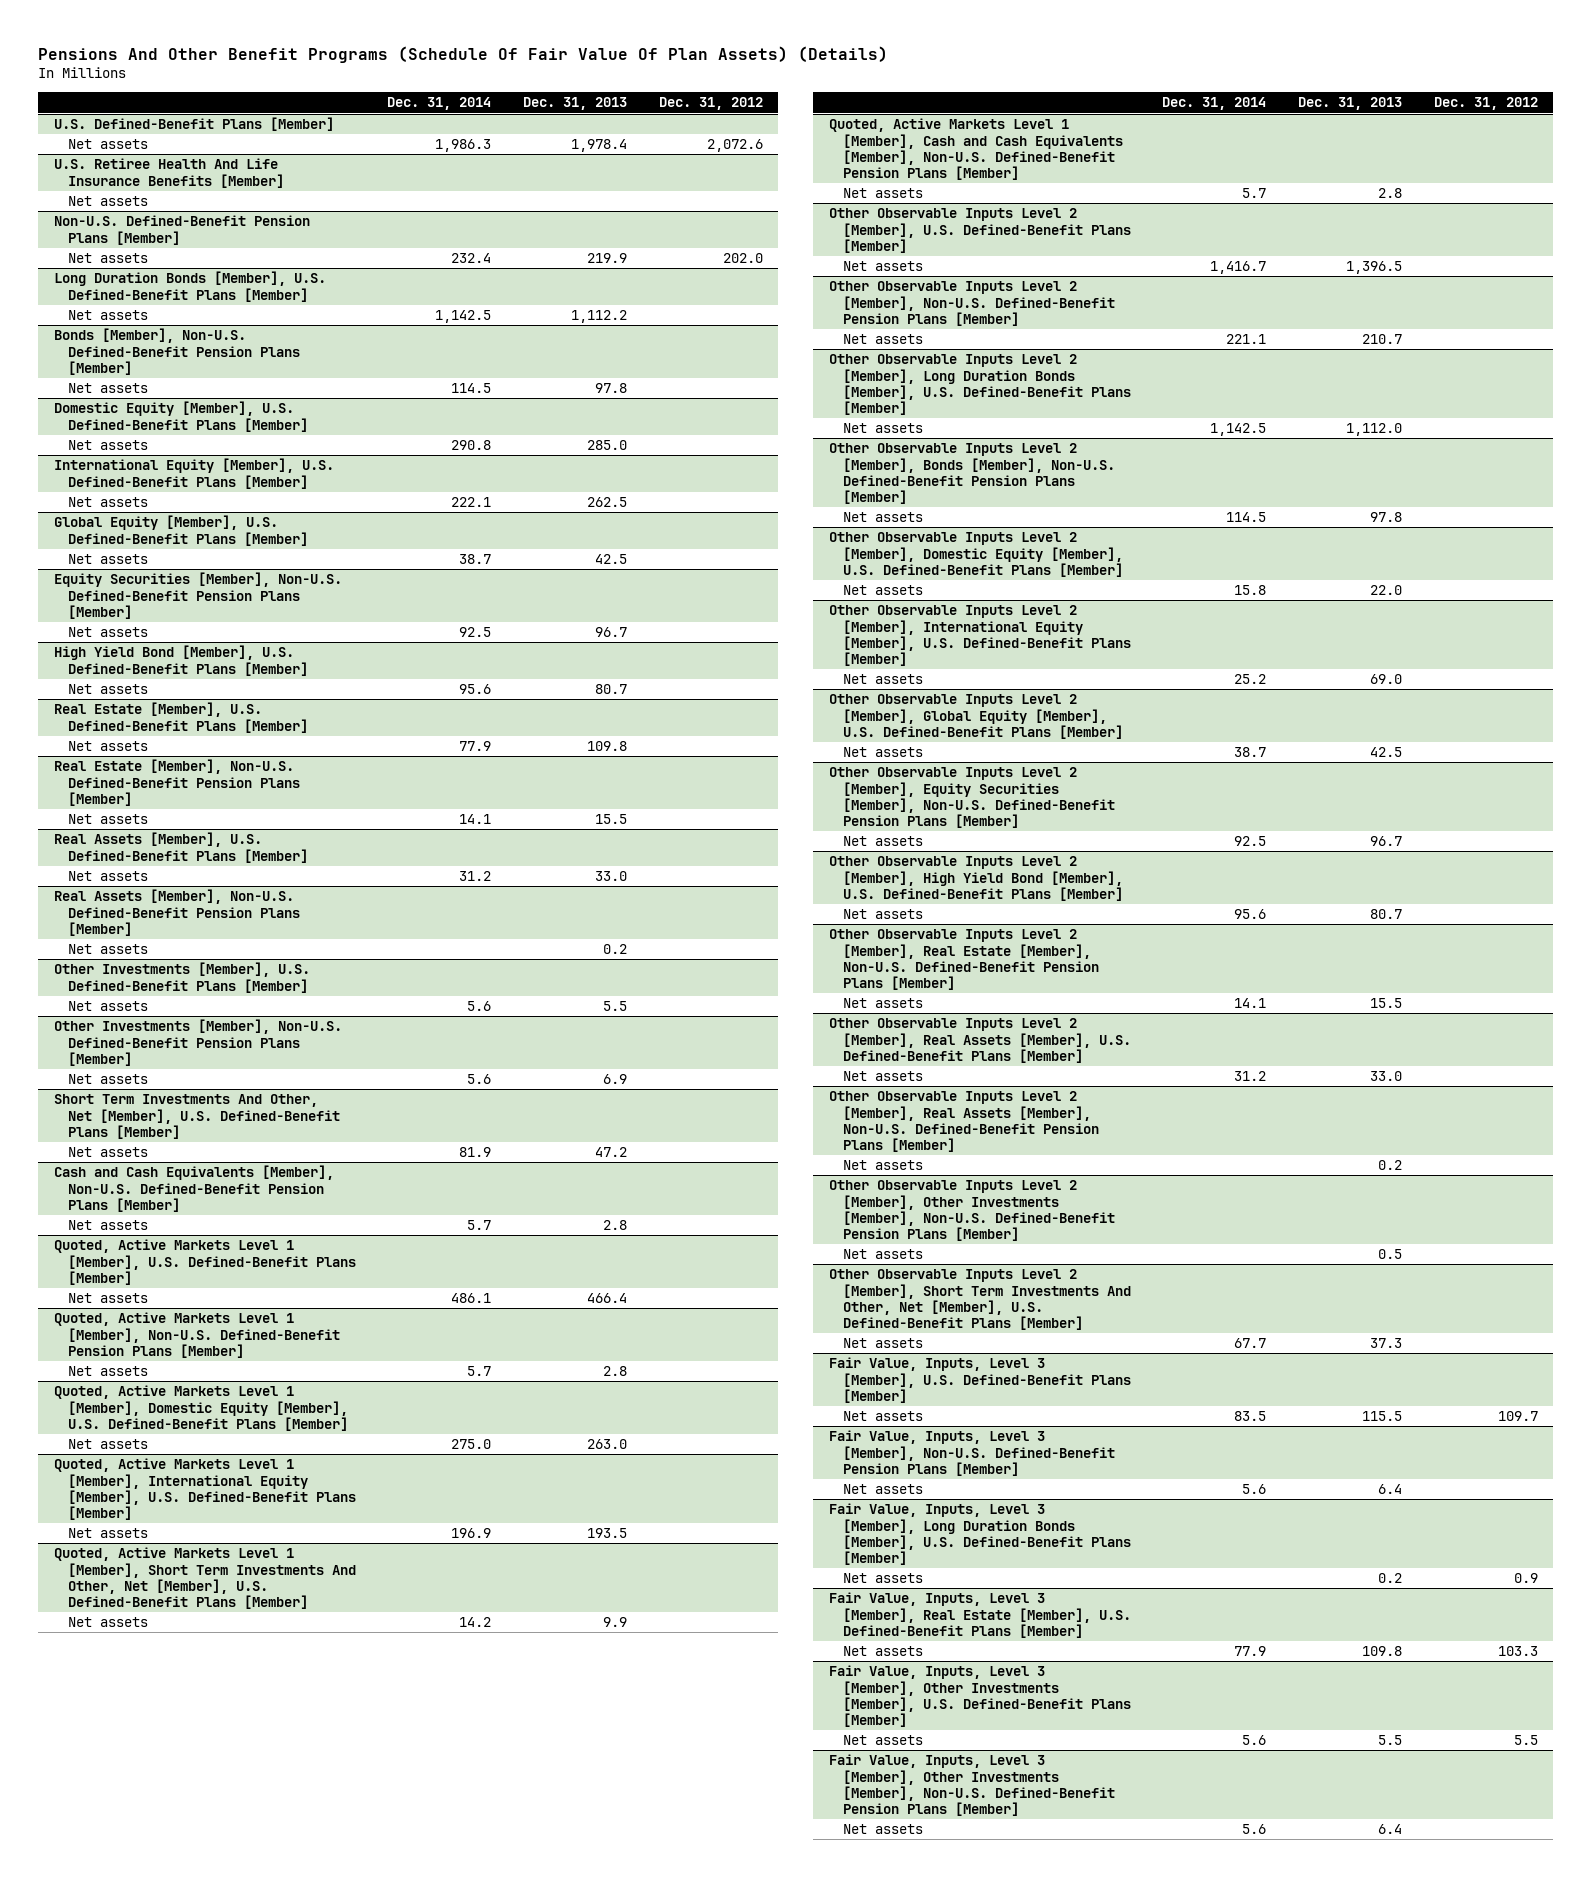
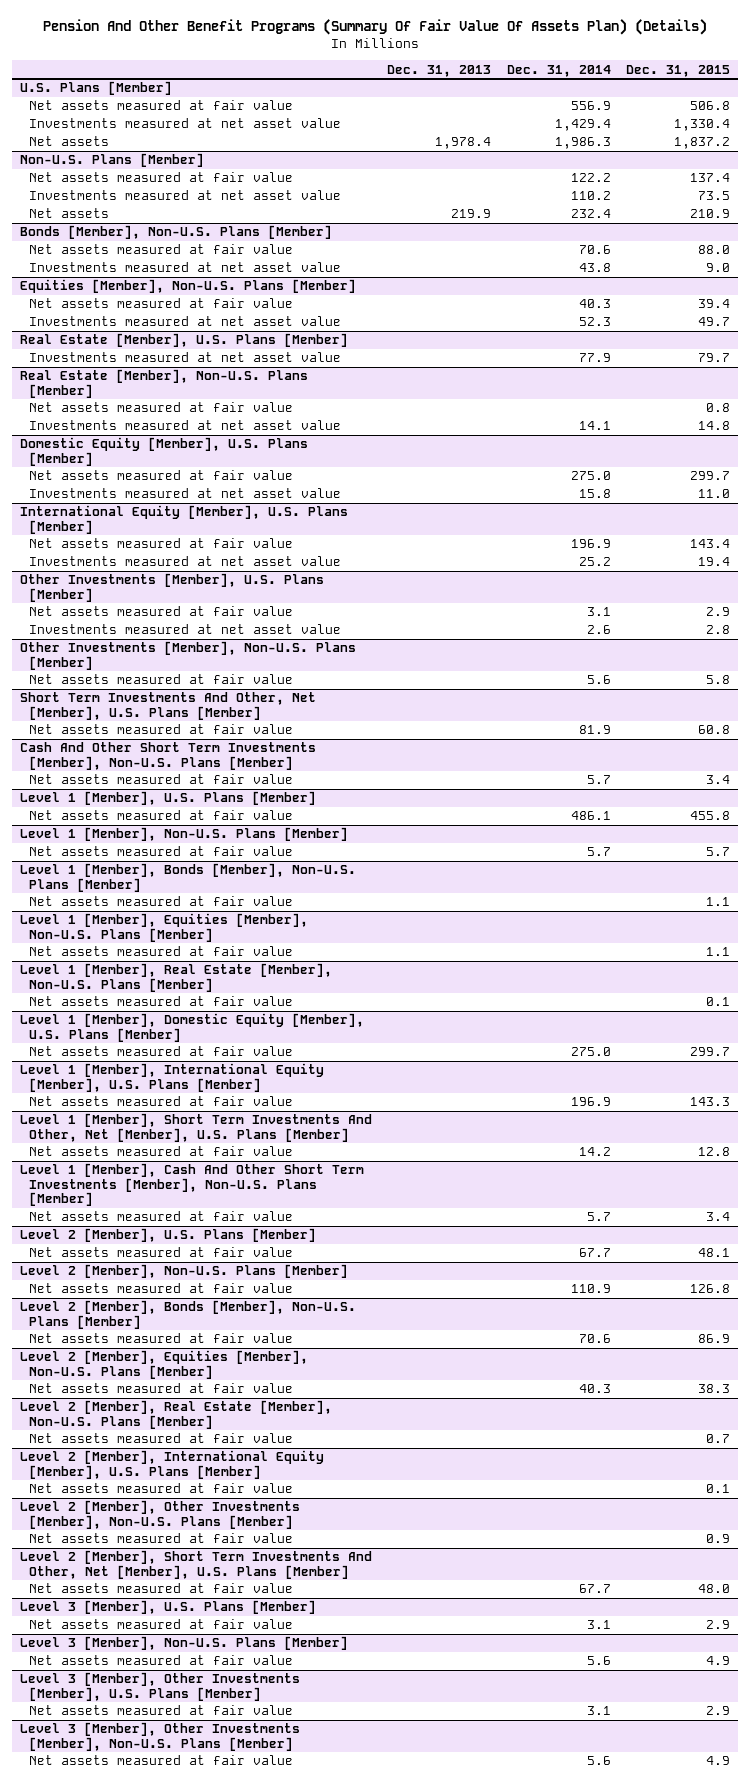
- Pensions And Other Benefit Programs (Schedule Of Fair Value Of Plan Assets) (Details)
+ Pension And Other Benefit Programs (Summary Of Fair Value Of Assets Plan) (Details)
- | Dec. 31, 2014 | Dec. 31, 2013 | Dec. 31, 2012
+ | Dec. 31, 2013 | Dec. 31, 2014 | Dec. 31, 2015
- U.S. Defined-Benefit Plans [Member]
+ U.S. Plans [Member]
+ Net assets measured at fair value | | 556.9 | 506.8
+ Investments measured at net asset value | | 1,429.4 | 1,330.4
- U.S. Retiree Health And Life Insurance Benefits [Member]
- Net assets
- Non-U.S. Defined-Benefit Pension Plans [Member]
+ Non-U.S. Plans [Member]
+ Net assets measured at fair value | | 122.2 | 137.4
+ Investments measured at net asset value | | 110.2 | 73.5
- Long Duration Bonds [Member], U.S. Defined-Benefit Plans [Member]
- Net assets | 1,142.5 | 1,112.2 |
- Bonds [Member], Non-U.S. Defined-Benefit Pension Plans [Member]
- Net assets | 114.5 | 97.8 |
- Domestic Equity [Member], U.S. Defined-Benefit Plans [Member]
- Net assets | 290.8 | 285.0 |
- International Equity [Member], U.S. Defined-Benefit Plans [Member]
- Net assets | 222.1 | 262.5 |
- Global Equity [Member], U.S. Defined-Benefit Plans [Member]
- Net assets | 38.7 | 42.5 |
- Equity Securities [Member], Non-U.S. Defined-Benefit Pension Plans [Member]
- Net assets | 92.5 | 96.7 |
- High Yield Bond [Member], U.S. Defined-Benefit Plans [Member]
- Net assets | 95.6 | 80.7 |
- Real Estate [Member], U.S. Defined-Benefit Plans [Member]
- Net assets | 77.9 | 109.8 |
- Real Estate [Member], Non-U.S. Defined-Benefit Pension Plans [Member]
- Net assets | 14.1 | 15.5 |
- Real Assets [Member], U.S. Defined-Benefit Plans [Member]
- Net assets | 31.2 | 33.0 |
- Real Assets [Member], Non-U.S. Defined-Benefit Pension Plans [Member]
- Net assets | | 0.2 |
- Other Investments [Member], U.S. Defined-Benefit Plans [Member]
- Net assets | 5.6 | 5.5 |
- Other Investments [Member], Non-U.S. Defined-Benefit Pension Plans [Member]
- Net assets | 5.6 | 6.9 |
- Short Term Investments And Other, Net [Member], U.S. Defined-Benefit Plans [Member]
- Net assets | 81.9 | 47.2 |
- Cash and Cash Equivalents [Member], Non-U.S. Defined-Benefit Pension Plans [Member]
- Net assets | 5.7 | 2.8 |
- Quoted, Active Markets Level 1 [Member], U.S. Defined-Benefit Plans [Member]
- Net assets | 486.1 | 466.4 |
- Quoted, Active Markets Level 1 [Member], Non-U.S. Defined-Benefit Pension Plans [Member]
- Net assets | 5.7 | 2.8 |
- Quoted, Active Markets Level 1 [Member], Domestic Equity [Member], U.S. Defined-Benefit Plans [Member]
- Net assets | 275.0 | 263.0 |
- Quoted, Active Markets Level 1 [Member], International Equity [Member], U.S. Defined-Benefit Plans [Member]
- Net assets | 196.9 | 193.5 |
- Quoted, Active Markets Level 1 [Member], Short Term Investments And Other, Net [Member], U.S. Defined-Benefit Plans [Member]
- Net assets | 14.2 | 9.9 |
- Quoted, Active Markets Level 1 [Member], Cash and Cash Equivalents [Member], Non-U.S. Defined-Benefit Pension Plans [Member]
- Net assets | 5.7 | 2.8 |
- Other Observable Inputs Level 2 [Member], U.S. Defined-Benefit Plans [Member]
- Net assets | 1,416.7 | 1,396.5 |
- Other Observable Inputs Level 2 [Member], Non-U.S. Defined-Benefit Pension Plans [Member]
- Net assets | 221.1 | 210.7 |
- Other Observable Inputs Level 2 [Member], Long Duration Bonds [Member], U.S. Defined-Benefit Plans [Member]
- Net assets | 1,142.5 | 1,112.0 |
- Other Observable Inputs Level 2 [Member], Bonds [Member], Non-U.S. Defined-Benefit Pension Plans [Member]
- Net assets | 114.5 | 97.8 |
- Other Observable Inputs Level 2 [Member], Domestic Equity [Member], U.S. Defined-Benefit Plans [Member]
- Net assets | 15.8 | 22.0 |
- Other Observable Inputs Level 2 [Member], International Equity [Member], U.S. Defined-Benefit Plans [Member]
- Net assets | 25.2 | 69.0 |
- Other Observable Inputs Level 2 [Member], Global Equity [Member], U.S. Defined-Benefit Plans [Member]
- Net assets | 38.7 | 42.5 |
- Other Observable Inputs Level 2 [Member], Equity Securities [Member], Non-U.S. Defined-Benefit Pension Plans [Member]
- Net assets | 92.5 | 96.7 |
- Other Observable Inputs Level 2 [Member], High Yield Bond [Member], U.S. Defined-Benefit Plans [Member]
- Net assets | 95.6 | 80.7 |
- Other Observable Inputs Level 2 [Member], Real Estate [Member], Non-U.S. Defined-Benefit Pension Plans [Member]
- Net assets | 14.1 | 15.5 |
- Other Observable Inputs Level 2 [Member], Real Assets [Member], U.S. Defined-Benefit Plans [Member]
- Net assets | 31.2 | 33.0 |
- Other Observable Inputs Level 2 [Member], Real Assets [Member], Non-U.S. Defined-Benefit Pension Plans [Member]
- Net assets | | 0.2 |
- Other Observable Inputs Level 2 [Member], Other Investments [Member], Non-U.S. Defined-Benefit Pension Plans [Member]
- Net assets | | 0.5 |
- Other Observable Inputs Level 2 [Member], Short Term Investments And Other, Net [Member], U.S. Defined-Benefit Plans [Member]
- Net assets | 67.7 | 37.3 |
- Fair Value, Inputs, Level 3 [Member], U.S. Defined-Benefit Plans [Member]
- Net assets | 83.5 | 115.5 | 109.7
- Fair Value, Inputs, Level 3 [Member], Non-U.S. Defined-Benefit Pension Plans [Member]
- Net assets | 5.6 | 6.4 |
- Fair Value, Inputs, Level 3 [Member], Long Duration Bonds [Member], U.S. Defined-Benefit Plans [Member]
- Net assets | | 0.2 | 0.9
- Fair Value, Inputs, Level 3 [Member], Real Estate [Member], U.S. Defined-Benefit Plans [Member]
- Net assets | 77.9 | 109.8 | 103.3
- Fair Value, Inputs, Level 3 [Member], Other Investments [Member], U.S. Defined-Benefit Plans [Member]
- Net assets | 5.6 | 5.5 | 5.5
- Fair Value, Inputs, Level 3 [Member], Other Investments [Member], Non-U.S. Defined-Benefit Pension Plans [Member]
- Net assets | 5.6 | 6.4 |
+ Bonds [Member], Non-U.S. Plans [Member]
+ Net assets measured at fair value | | 70.6 | 88.0
+ Investments measured at net asset value | | 43.8 | 9.0
+ Equities [Member], Non-U.S. Plans [Member]
+ Net assets measured at fair value | | 40.3 | 39.4
+ Investments measured at net asset value | | 52.3 | 49.7
+ Real Estate [Member], U.S. Plans [Member]
+ Investments measured at net asset value | | 77.9 | 79.7
+ Real Estate [Member], Non-U.S. Plans [Member]
+ Net assets measured at fair value | | | 0.8
+ Investments measured at net asset value | | 14.1 | 14.8
+ Domestic Equity [Member], U.S. Plans [Member]
+ Net assets measured at fair value | | 275.0 | 299.7
+ Investments measured at net asset value | | 15.8 | 11.0
+ International Equity [Member], U.S. Plans [Member]
+ Net assets measured at fair value | | 196.9 | 143.4
+ Investments measured at net asset value | | 25.2 | 19.4
+ Other Investments [Member], U.S. Plans [Member]
+ Net assets measured at fair value | | 3.1 | 2.9
+ Investments measured at net asset value | | 2.6 | 2.8
+ Other Investments [Member], Non-U.S. Plans [Member]
+ Net assets measured at fair value | | 5.6 | 5.8
+ Short Term Investments And Other, Net [Member], U.S. Plans [Member]
+ Net assets measured at fair value | | 81.9 | 60.8
+ Cash And Other Short Term Investments [Member], Non-U.S. Plans [Member]
+ Net assets measured at fair value | | 5.7 | 3.4
+ Level 1 [Member], U.S. Plans [Member]
+ Net assets measured at fair value | | 486.1 | 455.8
+ Level 1 [Member], Non-U.S. Plans [Member]
+ Net assets measured at fair value | | 5.7 | 5.7
+ Level 1 [Member], Bonds [Member], Non-U.S. Plans [Member]
+ Net assets measured at fair value | | | 1.1
+ Level 1 [Member], Equities [Member], Non-U.S. Plans [Member]
+ Net assets measured at fair value | | | 1.1
+ Level 1 [Member], Real Estate [Member], Non-U.S. Plans [Member]
+ Net assets measured at fair value | | | 0.1
+ Level 1 [Member], Domestic Equity [Member], U.S. Plans [Member]
+ Net assets measured at fair value | | 275.0 | 299.7
+ Level 1 [Member], International Equity [Member], U.S. Plans [Member]
+ Net assets measured at fair value | | 196.9 | 143.3
+ Level 1 [Member], Short Term Investments And Other, Net [Member], U.S. Plans [Member]
+ Net assets measured at fair value | | 14.2 | 12.8
+ Level 1 [Member], Cash And Other Short Term Investments [Member], Non-U.S. Plans [Member]
+ Net assets measured at fair value | | 5.7 | 3.4
+ Level 2 [Member], U.S. Plans [Member]
+ Net assets measured at fair value | | 67.7 | 48.1
+ Level 2 [Member], Non-U.S. Plans [Member]
+ Net assets measured at fair value | | 110.9 | 126.8
+ Level 2 [Member], Bonds [Member], Non-U.S. Plans [Member]
+ Net assets measured at fair value | | 70.6 | 86.9
+ Level 2 [Member], Equities [Member], Non-U.S. Plans [Member]
+ Net assets measured at fair value | | 40.3 | 38.3
+ Level 2 [Member], Real Estate [Member], Non-U.S. Plans [Member]
+ Net assets measured at fair value | | | 0.7
+ Level 2 [Member], International Equity [Member], U.S. Plans [Member]
+ Net assets measured at fair value | | | 0.1
+ Level 2 [Member], Other Investments [Member], Non-U.S. Plans [Member]
+ Net assets measured at fair value | | | 0.9
+ Level 2 [Member], Short Term Investments And Other, Net [Member], U.S. Plans [Member]
+ Net assets measured at fair value | | 67.7 | 48.0
+ Level 3 [Member], U.S. Plans [Member]
+ Net assets measured at fair value | | 3.1 | 2.9
+ Level 3 [Member], Non-U.S. Plans [Member]
+ Net assets measured at fair value | | 5.6 | 4.9
+ Level 3 [Member], Other Investments [Member], U.S. Plans [Member]
+ Net assets measured at fair value | | 3.1 | 2.9
+ Level 3 [Member], Other Investments [Member], Non-U.S. Plans [Member]
+ Net assets measured at fair value | | 5.6 | 4.9

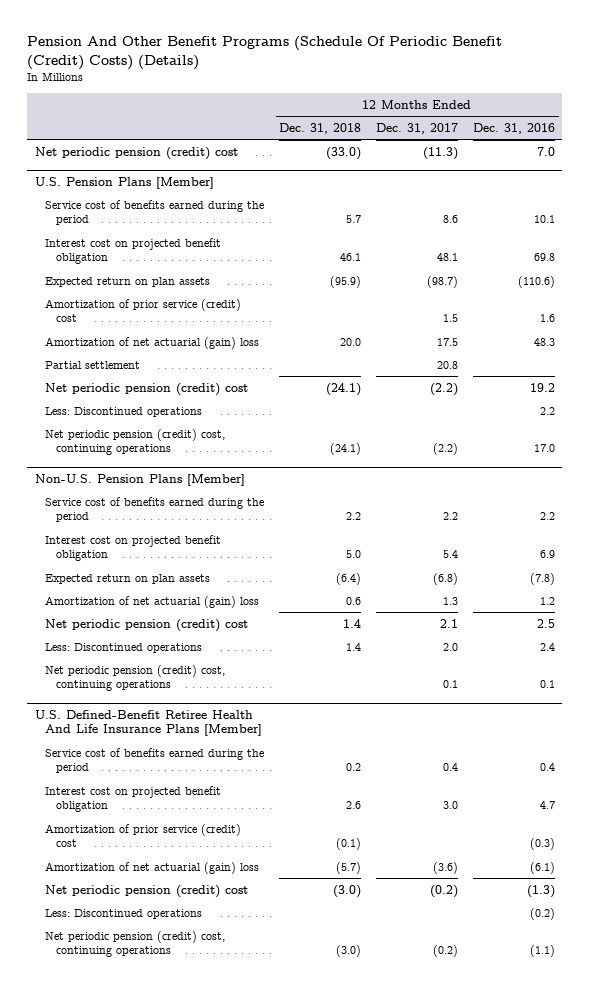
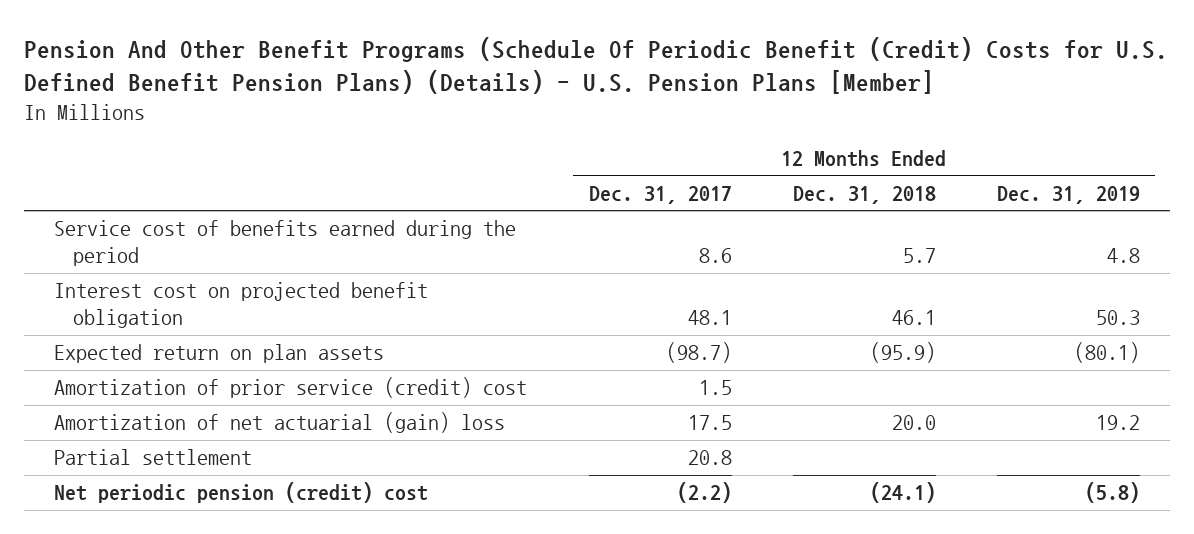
- Pension And Other Benefit Programs (Schedule Of Periodic Benefit (Credit) Costs) (Details)
+ Pension And Other Benefit Programs (Schedule Of Periodic Benefit (Credit) Costs for U.S. Defined Benefit Pension Plans) (Details) - U.S. Pension Plans [Member]
- | 12 Months Ended Dec. 31, 2018 | 12 Months Ended Dec. 31, 2017 | 12 Months Ended Dec. 31, 2016
+ | 12 Months Ended Dec. 31, 2017 | 12 Months Ended Dec. 31, 2018 | 12 Months Ended Dec. 31, 2019
- Net periodic pension (credit) cost | (33.0) | (11.3) | 7.0
- U.S. Pension Plans [Member]
- Less: Discontinued operations | | | 2.2
- Net periodic pension (credit) cost, continuing operations | (24.1) | (2.2) | 17.0
- Non-U.S. Pension Plans [Member]
- Service cost of benefits earned during the period | 2.2 | 2.2 | 2.2
- Interest cost on projected benefit obligation | 5.0 | 5.4 | 6.9
- Expected return on plan assets | (6.4) | (6.8) | (7.8)
- Amortization of net actuarial (gain) loss | 0.6 | 1.3 | 1.2
- Net periodic pension (credit) cost | 1.4 | 2.1 | 2.5
- Less: Discontinued operations | 1.4 | 2.0 | 2.4
- Net periodic pension (credit) cost, continuing operations | | 0.1 | 0.1
- U.S. Defined-Benefit Retiree Health And Life Insurance Plans [Member]
- Service cost of benefits earned during the period | 0.2 | 0.4 | 0.4
- Interest cost on projected benefit obligation | 2.6 | 3.0 | 4.7
- Amortization of prior service (credit) cost | (0.1) | | (0.3)
- Amortization of net actuarial (gain) loss | (5.7) | (3.6) | (6.1)
- Net periodic pension (credit) cost | (3.0) | (0.2) | (1.3)
- Less: Discontinued operations | | | (0.2)
- Net periodic pension (credit) cost, continuing operations | (3.0) | (0.2) | (1.1)

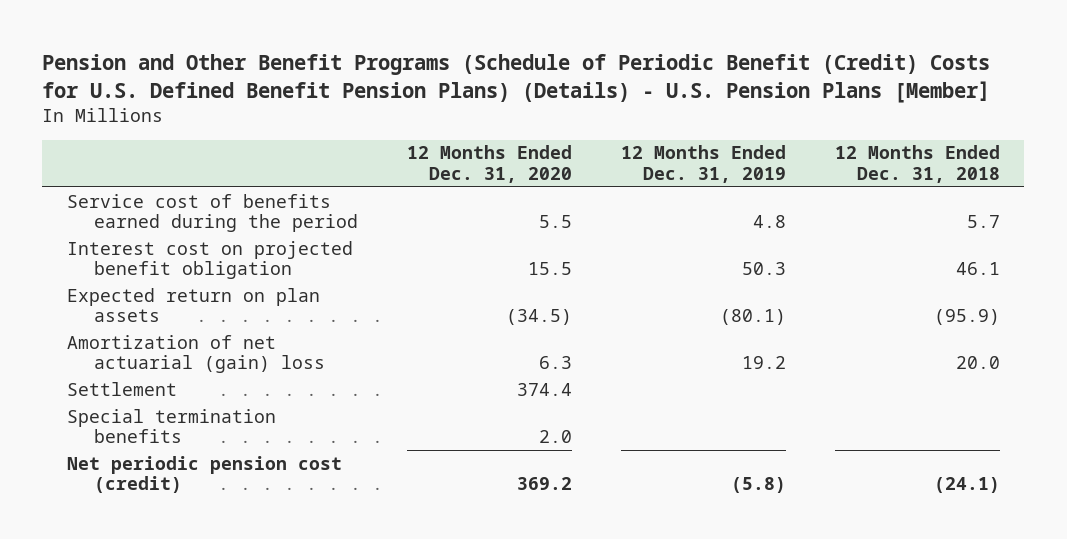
- Pension And Other Benefit Programs (Schedule Of Periodic Benefit (Credit) Costs for U.S. Defined Benefit Pension Plans) (Details) - U.S. Pension Plans [Member]
+ Pension and Other Benefit Programs (Schedule of Periodic Benefit (Credit) Costs for U.S. Defined Benefit Pension Plans) (Details) - U.S. Pension Plans [Member]
- | 12 Months Ended Dec. 31, 2017 | 12 Months Ended Dec. 31, 2018 | 12 Months Ended Dec. 31, 2019
+ | 12 Months Ended Dec. 31, 2020 | 12 Months Ended Dec. 31, 2019 | 12 Months Ended Dec. 31, 2018
- Amortization of prior service (credit) cost | 1.5 | |
- Partial settlement | 20.8 | |
- Net periodic pension (credit) cost | (2.2) | (24.1) | (5.8)
+ Settlement | 374.4 | |
+ Special termination benefits | 2.0 | |
+ Net periodic pension cost (credit) | 369.2 | (5.8) | (24.1)

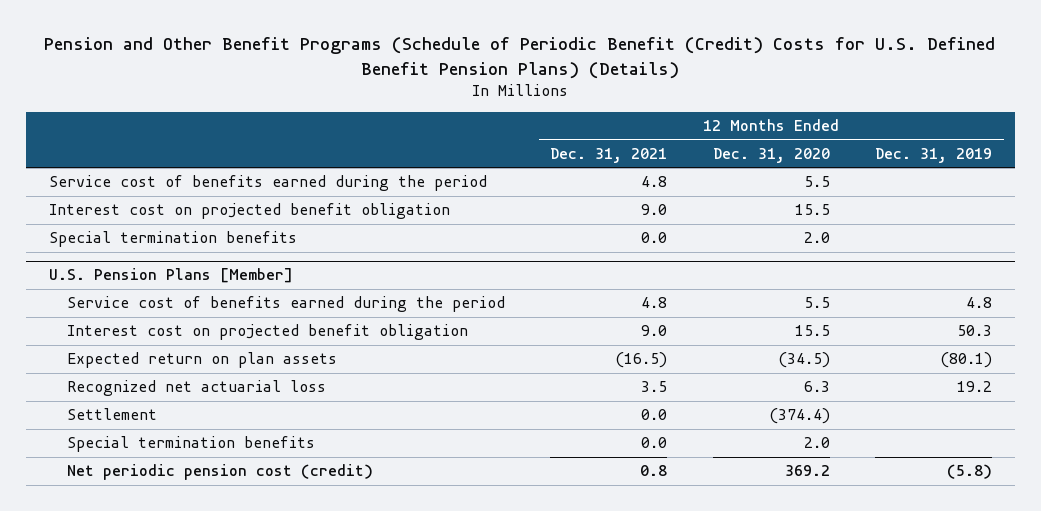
- Pension and Other Benefit Programs (Schedule of Periodic Benefit (Credit) Costs for U.S. Defined Benefit Pension Plans) (Details) - U.S. Pension Plans [Member]
+ Pension and Other Benefit Programs (Schedule of Periodic Benefit (Credit) Costs for U.S. Defined Benefit Pension Plans) (Details)
- | 12 Months Ended Dec. 31, 2020 | 12 Months Ended Dec. 31, 2019 | 12 Months Ended Dec. 31, 2018
+ | 12 Months Ended Dec. 31, 2021 | 12 Months Ended Dec. 31, 2020 | 12 Months Ended Dec. 31, 2019
+ Service cost of benefits earned during the period | 4.8 | 5.5 |
+ Interest cost on projected benefit obligation | 9.0 | 15.5 |
+ Special termination benefits | 0.0 | 2.0 |
+ U.S. Pension Plans [Member]
- Amortization of net actuarial (gain) loss | 6.3 | 19.2 | 20.0
- Settlement | 374.4 | |
+ Recognized net actuarial loss | 3.5 | 6.3 | 19.2
+ Settlement | 0.0 | (374.4) |

